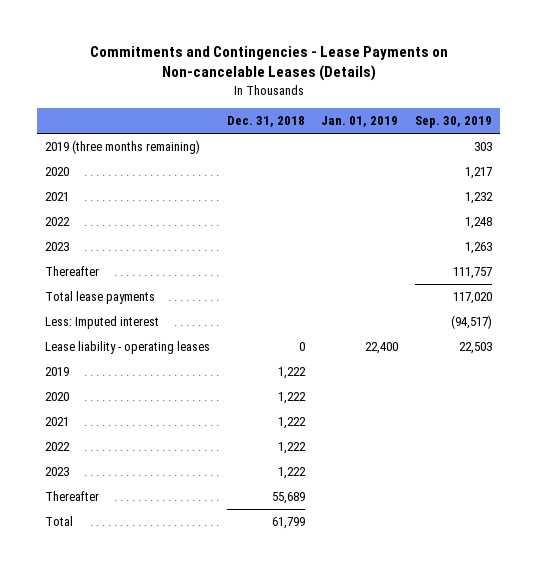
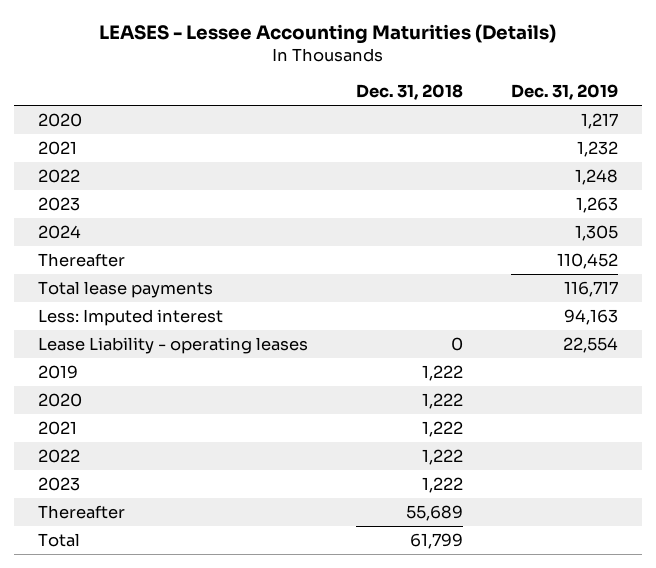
- Commitments and Contingencies - Lease Payments on Non-cancelable Leases (Details)
+ LEASES - Lessee Accounting Maturities (Details)
- | Dec. 31, 2018 | Jan. 01, 2019 | Sep. 30, 2019
+ | Dec. 31, 2018 | Dec. 31, 2019
- 2019 (three months remaining) | | | 303
+ 2024 | | 1,305
- Lease liability - operating leases | 0 | 22,400 | 22,503
+ Lease Liability - operating leases | 0 | 22,554

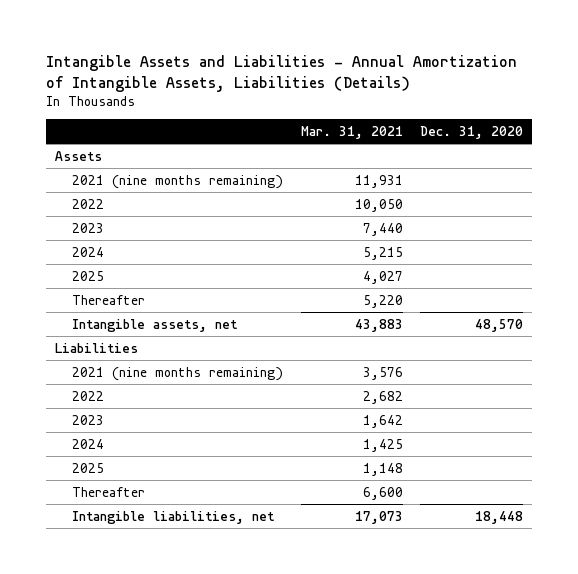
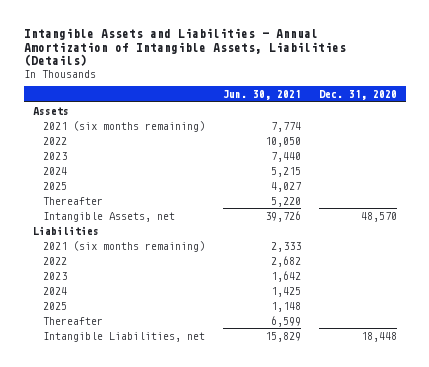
- | Mar. 31, 2021 | Dec. 31, 2020
+ | Jun. 30, 2021 | Dec. 31, 2020
- 2021 (nine months remaining) | 11,931 |
+ 2021 (six months remaining) | 7,774 |
- Intangible assets, net | 43,883 | 48,570
+ Intangible Assets, net | 39,726 | 48,570
- 2021 (nine months remaining) | 3,576 |
+ 2021 (six months remaining) | 2,333 |
- Intangible liabilities, net | 17,073 | 18,448
+ Intangible Liabilities, net | 15,829 | 18,448

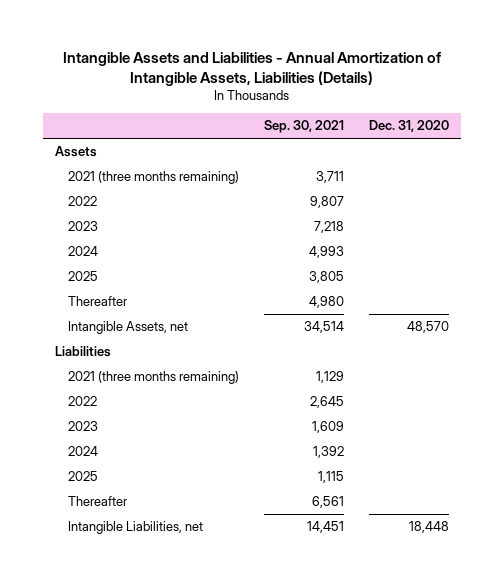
- | Jun. 30, 2021 | Dec. 31, 2020
+ | Sep. 30, 2021 | Dec. 31, 2020
- 2021 (six months remaining) | 7,774 |
+ 2021 (three months remaining) | 3,711 |
- 2021 (six months remaining) | 2,333 |
+ 2021 (three months remaining) | 1,129 |

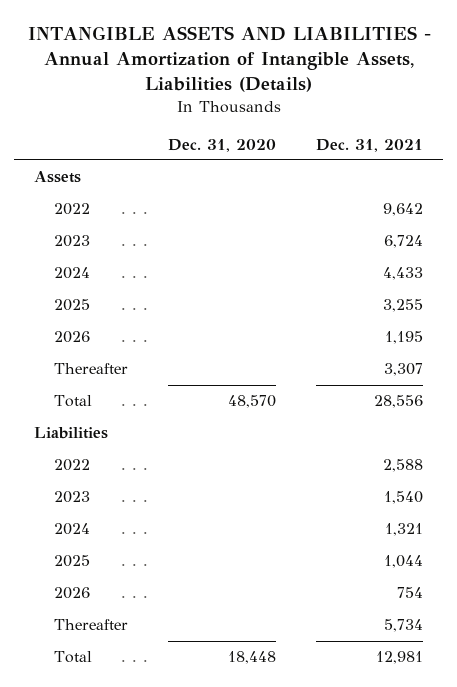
- Intangible Assets and Liabilities - Annual Amortization of Intangible Assets, Liabilities (Details)
+ INTANGIBLE ASSETS AND LIABILITIES - Annual Amortization of Intangible Assets, Liabilities (Details)
- | Sep. 30, 2021 | Dec. 31, 2020
+ | Dec. 31, 2020 | Dec. 31, 2021
- 2021 (three months remaining) | 3,711 |
+ 2026 | | 1,195
- Intangible Assets, net | 34,514 | 48,570
+ Total | 48,570 | 28,556
- 2021 (three months remaining) | 1,129 |
+ 2026 | | 754
- Intangible Liabilities, net | 14,451 | 18,448
+ Total | 18,448 | 12,981

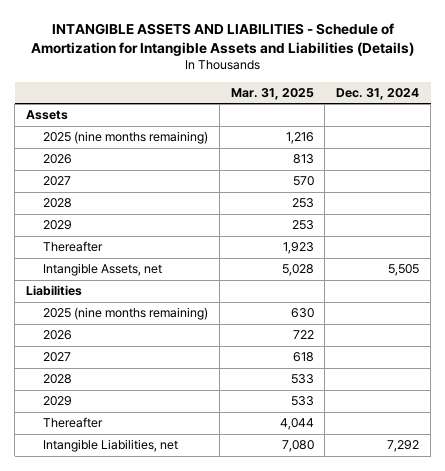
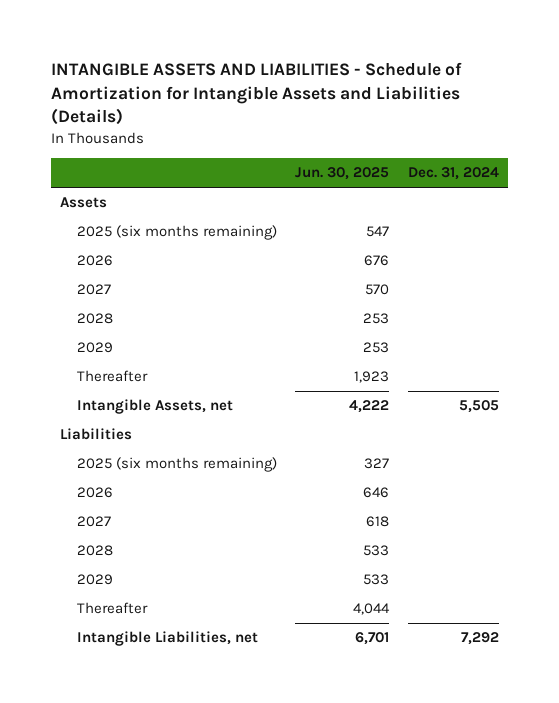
- | Mar. 31, 2025 | Dec. 31, 2024
+ | Jun. 30, 2025 | Dec. 31, 2024
- 2025 (nine months remaining) | 1,216 |
+ 2025 (six months remaining) | 547 |
- 2025 (nine months remaining) | 630 |
+ 2025 (six months remaining) | 327 |

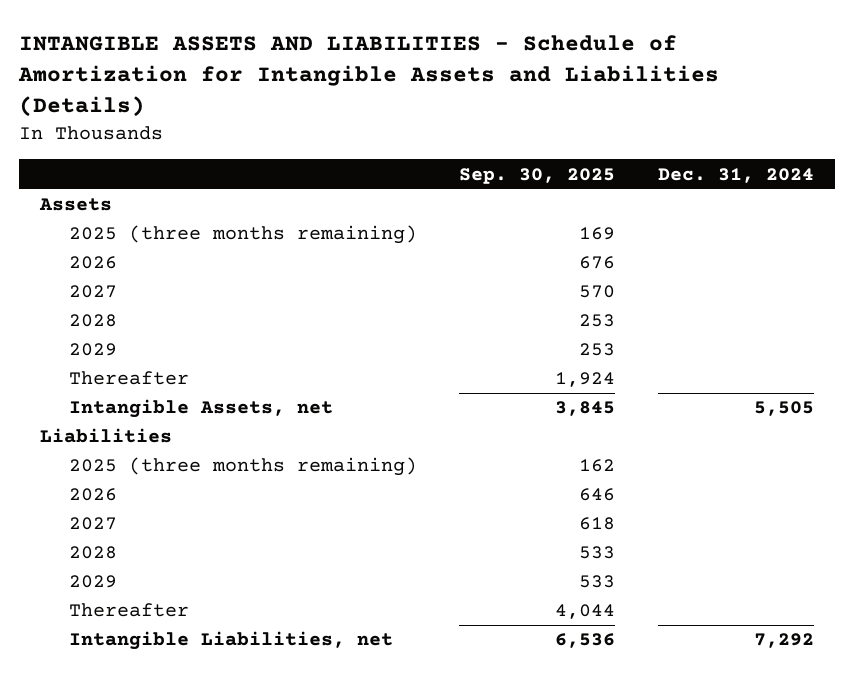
- | Jun. 30, 2025 | Dec. 31, 2024
+ | Sep. 30, 2025 | Dec. 31, 2024
- 2025 (six months remaining) | 547 |
+ 2025 (three months remaining) | 169 |
- 2025 (six months remaining) | 327 |
+ 2025 (three months remaining) | 162 |

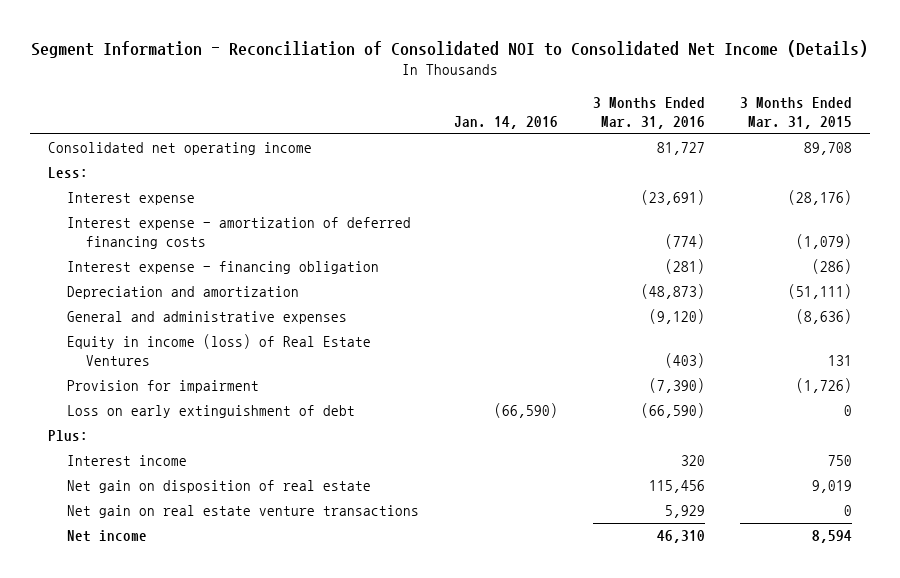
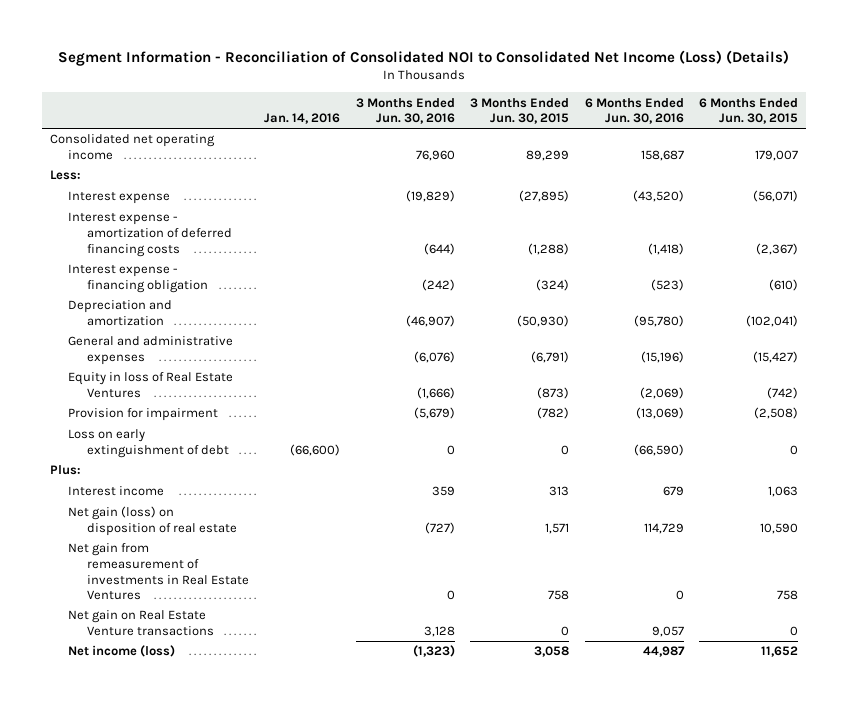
- Segment Information - Reconciliation of Consolidated NOI to Consolidated Net Income (Details)
+ Segment Information - Reconciliation of Consolidated NOI to Consolidated Net Income (Loss) (Details)
- | Jan. 14, 2016 | 3 Months Ended Mar. 31, 2016 | 3 Months Ended Mar. 31, 2015
+ | Jan. 14, 2016 | 3 Months Ended Jun. 30, 2016 | 3 Months Ended Jun. 30, 2015 | 6 Months Ended Jun. 30, 2016 | 6 Months Ended Jun. 30, 2015
- Equity in income (loss) of Real Estate Ventures | | (403) | 131
+ Equity in loss of Real Estate Ventures | | (1,666) | (873) | (2,069) | (742)
- Loss on early extinguishment of debt | (66,590) | (66,590) | 0
+ Loss on early extinguishment of debt | (66,600) | 0 | 0 | (66,590) | 0
- Net gain on disposition of real estate | | 115,456 | 9,019
- Net gain on real estate venture transactions | | 5,929 | 0
- Net income | | 46,310 | 8,594
+ Net gain (loss) on disposition of real estate | | (727) | 1,571 | 114,729 | 10,590
+ Net gain from remeasurement of investments in Real Estate Ventures | | 0 | 758 | 0 | 758
+ Net gain on Real Estate Venture transactions | | 3,128 | 0 | 9,057 | 0
+ Net income (loss) | | (1,323) | 3,058 | 44,987 | 11,652

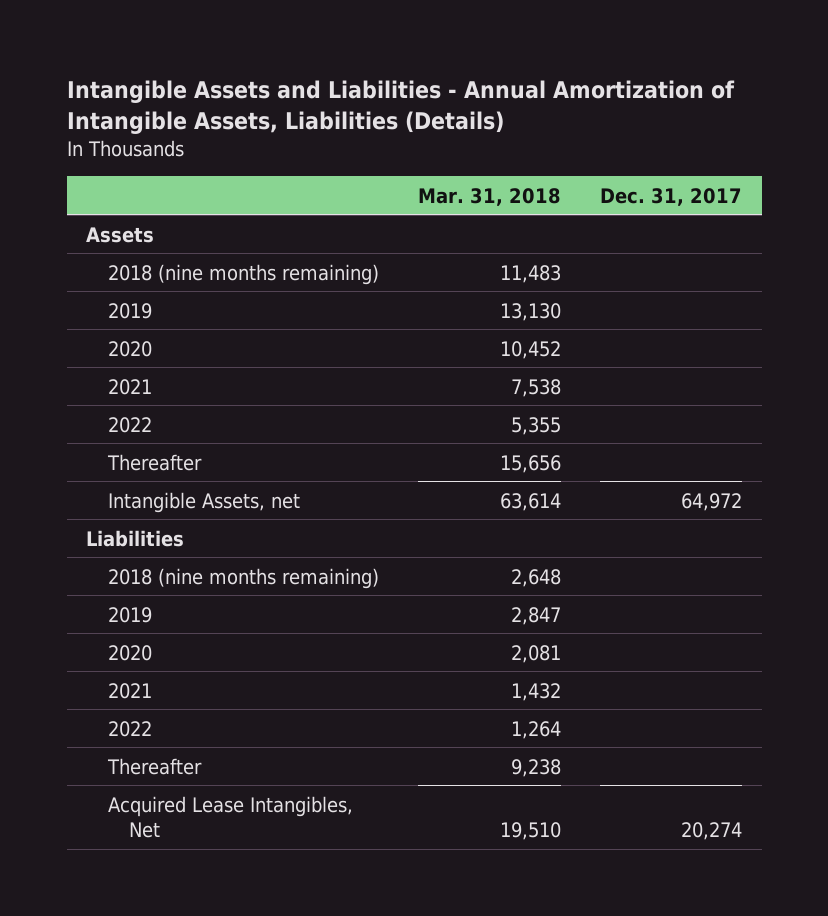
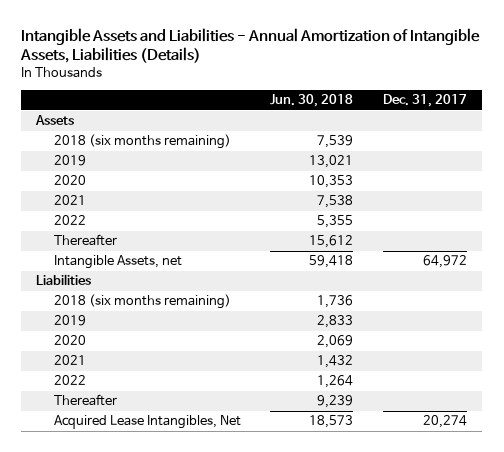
- | Mar. 31, 2018 | Dec. 31, 2017
+ | Jun. 30, 2018 | Dec. 31, 2017
- 2018 (nine months remaining) | 11,483 |
+ 2018 (six months remaining) | 7,539 |
- 2018 (nine months remaining) | 2,648 |
+ 2018 (six months remaining) | 1,736 |

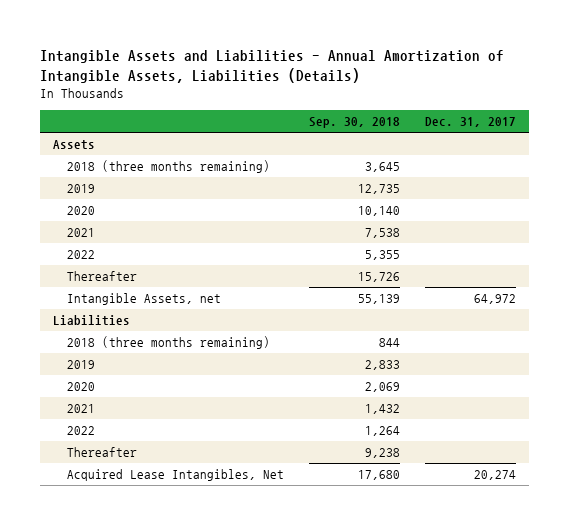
- | Jun. 30, 2018 | Dec. 31, 2017
+ | Sep. 30, 2018 | Dec. 31, 2017
- 2018 (six months remaining) | 7,539 |
+ 2018 (three months remaining) | 3,645 |
- 2018 (six months remaining) | 1,736 |
+ 2018 (three months remaining) | 844 |

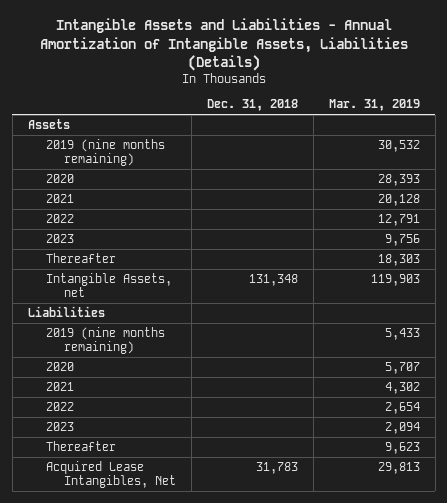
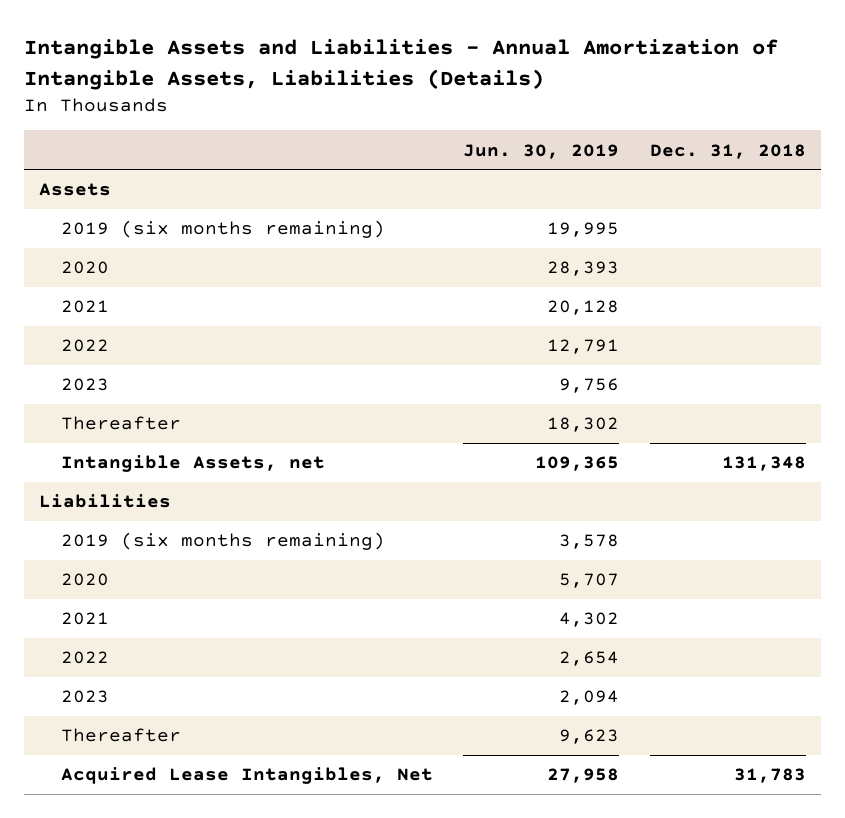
- | Dec. 31, 2018 | Mar. 31, 2019
+ | Jun. 30, 2019 | Dec. 31, 2018
- 2019 (nine months remaining) | | 30,532
+ 2019 (six months remaining) | 19,995 |
- 2019 (nine months remaining) | | 5,433
+ 2019 (six months remaining) | 3,578 |

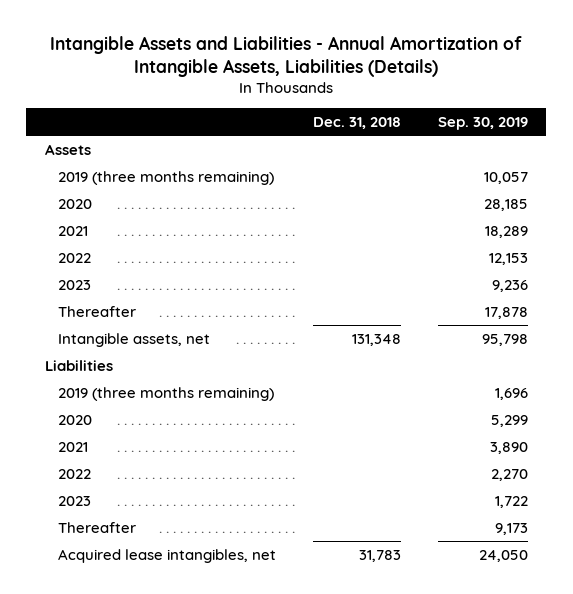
- | Jun. 30, 2019 | Dec. 31, 2018
+ | Dec. 31, 2018 | Sep. 30, 2019
- 2019 (six months remaining) | 19,995 |
+ 2019 (three months remaining) | | 10,057
- Intangible Assets, net | 109,365 | 131,348
+ Intangible assets, net | 131,348 | 95,798
- 2019 (six months remaining) | 3,578 |
+ 2019 (three months remaining) | | 1,696
- Acquired Lease Intangibles, Net | 27,958 | 31,783
+ Acquired lease intangibles, net | 31,783 | 24,050

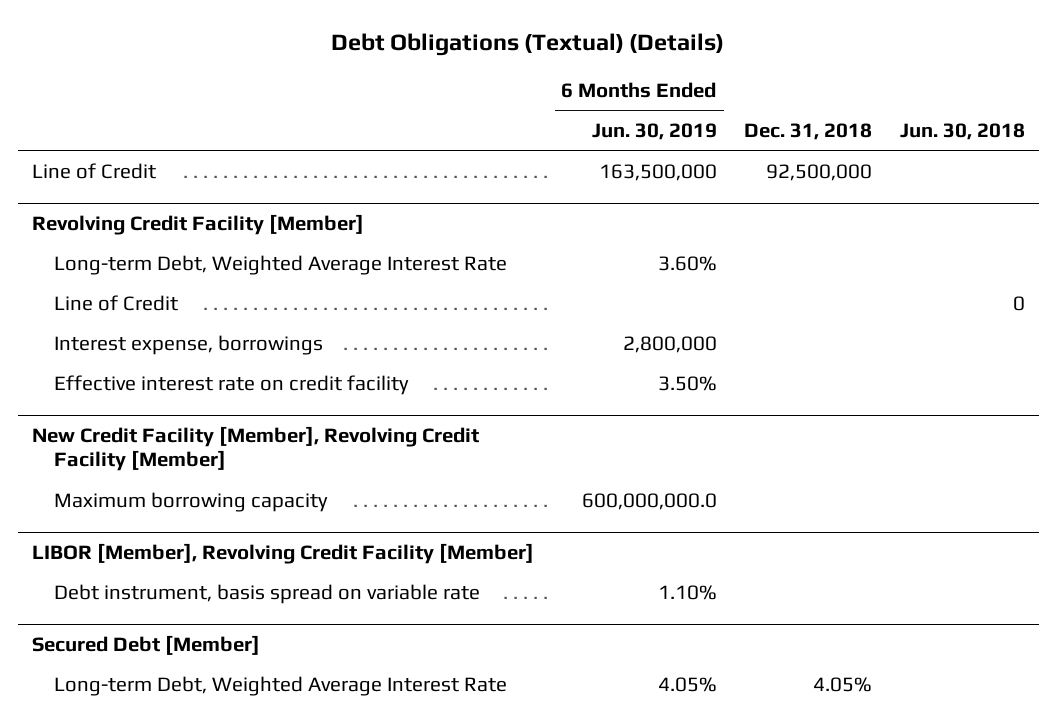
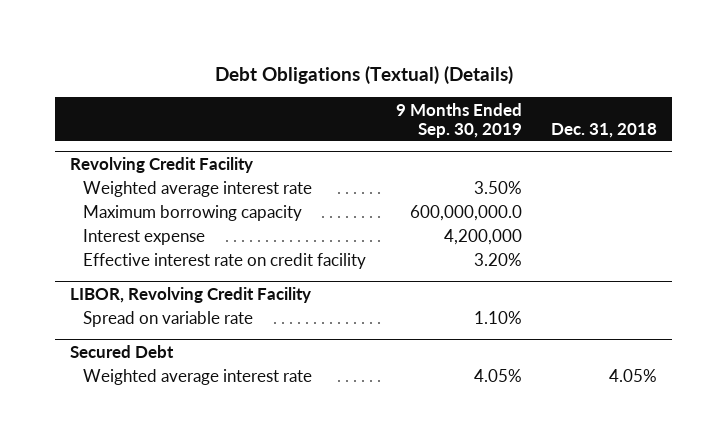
- | 6 Months Ended Jun. 30, 2019 | Dec. 31, 2018 | Jun. 30, 2018
+ | 9 Months Ended Sep. 30, 2019 | Dec. 31, 2018
- Line of Credit | 163,500,000 | 92,500,000 |
- Revolving Credit Facility [Member]
- Long-term Debt, Weighted Average Interest Rate | 3.60% | |
- Line of Credit | | | 0
- Interest expense, borrowings | 2,800,000 | |
+ Revolving Credit Facility
+ Weighted average interest rate | 3.50% |
+ Maximum borrowing capacity | 600,000,000.0 |
+ Interest expense | 4,200,000 |
- New Credit Facility [Member], Revolving Credit Facility [Member]
- Maximum borrowing capacity | 600,000,000.0 | |
- LIBOR [Member], Revolving Credit Facility [Member]
- Debt instrument, basis spread on variable rate | 1.10% | |
- Secured Debt [Member]
- Long-term Debt, Weighted Average Interest Rate | 4.05% | 4.05% |
+ LIBOR, Revolving Credit Facility
+ Spread on variable rate | 1.10% |
+ Secured Debt
+ Weighted average interest rate | 4.05% | 4.05%

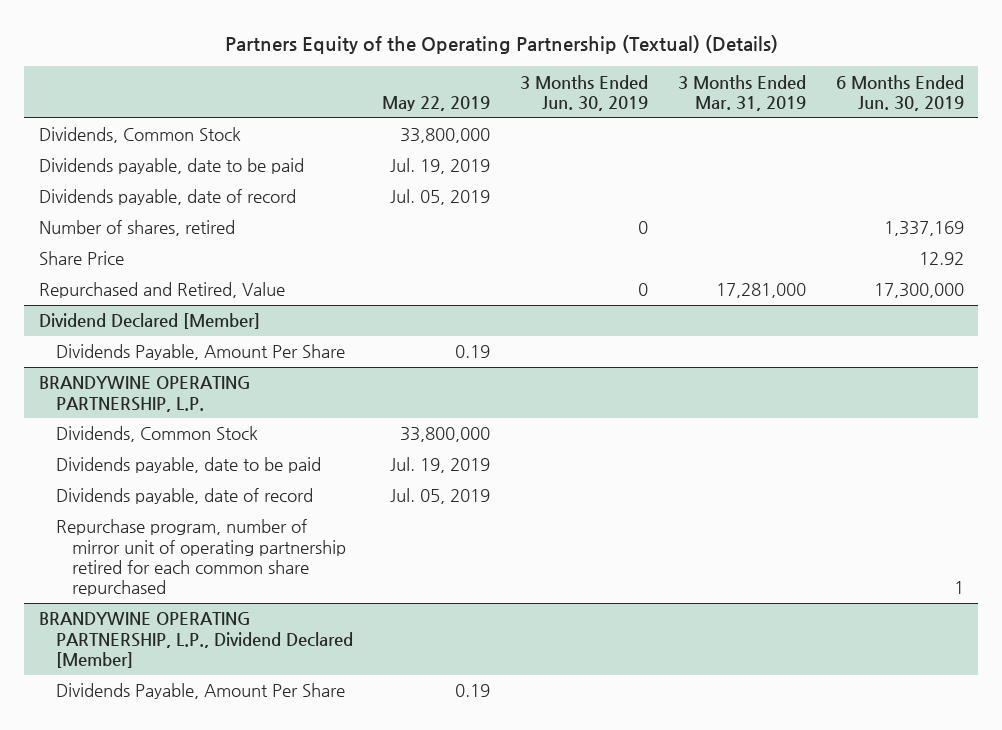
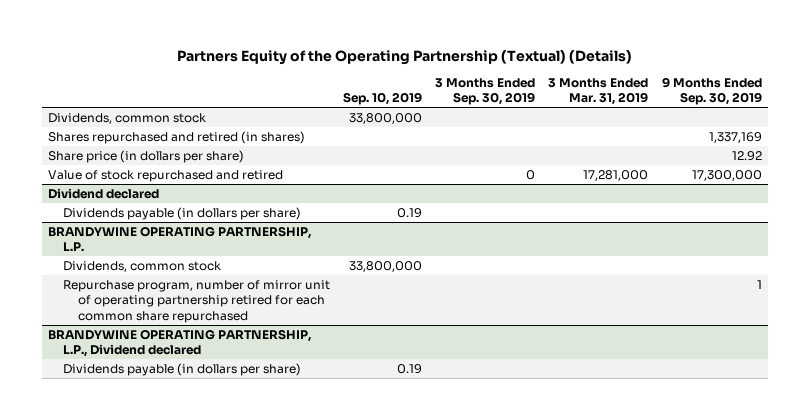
- | May 22, 2019 | 3 Months Ended Jun. 30, 2019 | 3 Months Ended Mar. 31, 2019 | 6 Months Ended Jun. 30, 2019
+ | Sep. 10, 2019 | 3 Months Ended Sep. 30, 2019 | 3 Months Ended Mar. 31, 2019 | 9 Months Ended Sep. 30, 2019
- Dividends, Common Stock | 33,800,000 | | |
- Dividends payable, date to be paid | Jul. 19, 2019 | | |
- Dividends payable, date of record | Jul. 05, 2019 | | |
- Number of shares, retired | | 0 | | 1,337,169
- Share Price | | | | 12.92
- Repurchased and Retired, Value | | 0 | 17,281,000 | 17,300,000
- Dividend Declared [Member]
- Dividends Payable, Amount Per Share | 0.19 | | |
+ Dividends, common stock | 33,800,000 | | |
+ Shares repurchased and retired (in shares) | | | | 1,337,169
+ Share price (in dollars per share) | | | | 12.92
+ Value of stock repurchased and retired | | 0 | 17,281,000 | 17,300,000
+ Dividend declared
+ Dividends payable (in dollars per share) | 0.19 | | |
@ BRANDYWINE OPERATING PARTNERSHIP, L.P.
- Dividends, Common Stock | 33,800,000 | | |
- Dividends payable, date to be paid | Jul. 19, 2019 | | |
- Dividends payable, date of record | Jul. 05, 2019 | | |
+ Dividends, common stock | 33,800,000 | | |
- BRANDYWINE OPERATING PARTNERSHIP, L.P., Dividend Declared [Member]
- Dividends Payable, Amount Per Share | 0.19 | | |
+ BRANDYWINE OPERATING PARTNERSHIP, L.P., Dividend declared
+ Dividends payable (in dollars per share) | 0.19 | | |

